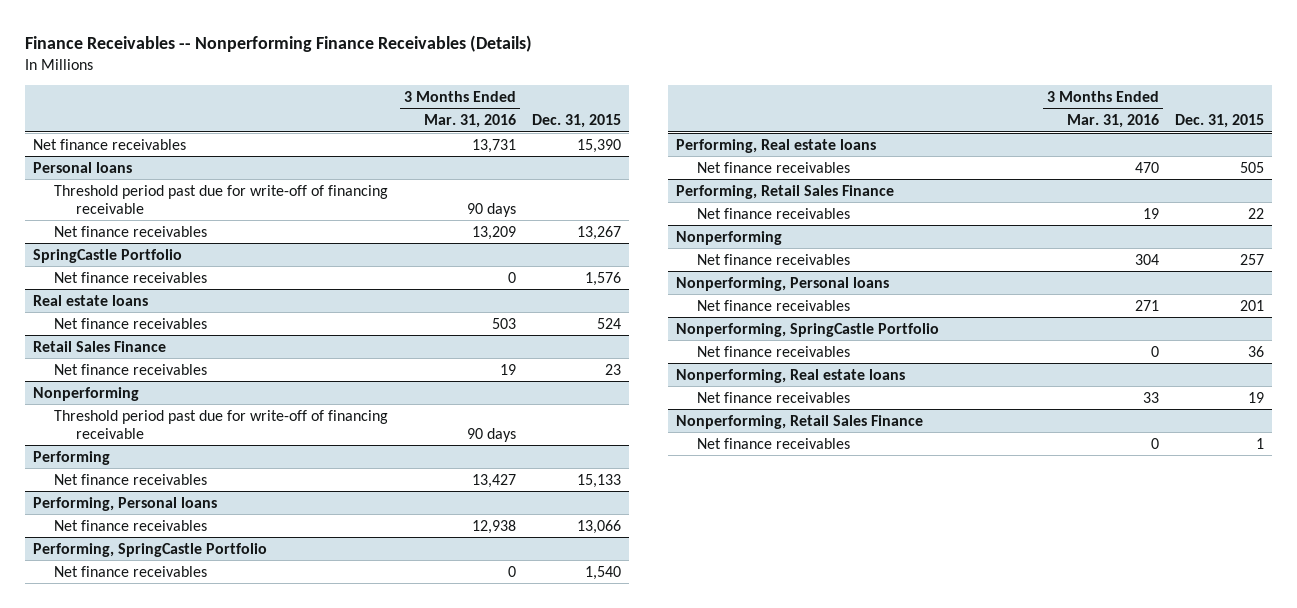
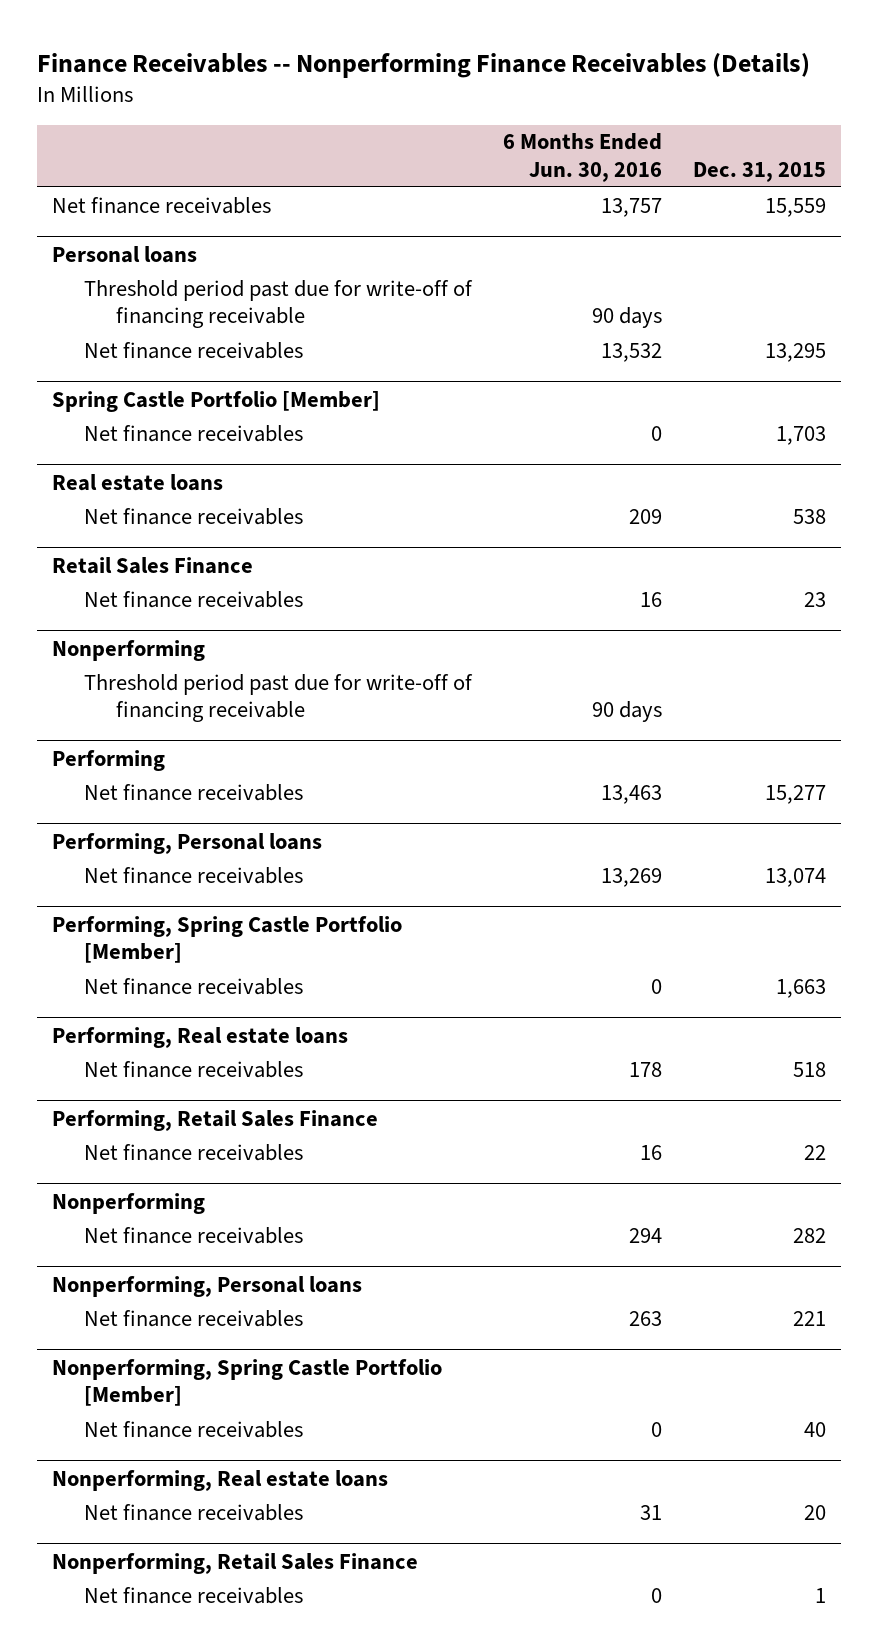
- | 3 Months Ended Mar. 31, 2016 | Dec. 31, 2015
+ | 6 Months Ended Jun. 30, 2016 | Dec. 31, 2015
- Net finance receivables | 13,731 | 15,390
+ Net finance receivables | 13,757 | 15,559
@ Personal loans
- Net finance receivables | 13,209 | 13,267
- SpringCastle Portfolio
- Net finance receivables | 0 | 1,576
@ Personal loans
+ Net finance receivables | 13,532 | 13,295
+ Spring Castle Portfolio [Member]
+ Net finance receivables | 0 | 1,703
@ Real estate loans
- Net finance receivables | 503 | 524
+ Net finance receivables | 209 | 538
@ Performing
- Net finance receivables | 13,427 | 15,133
+ Net finance receivables | 13,463 | 15,277
@ Performing, Personal loans
- Net finance receivables | 12,938 | 13,066
- Performing, SpringCastle Portfolio
- Net finance receivables | 0 | 1,540
@ Performing, Personal loans
+ Net finance receivables | 13,269 | 13,074
+ Performing, Spring Castle Portfolio [Member]
+ Net finance receivables | 0 | 1,663
@ Performing, Real estate loans
- Net finance receivables | 470 | 505
+ Net finance receivables | 178 | 518
@ Nonperforming
- Net finance receivables | 304 | 257
+ Net finance receivables | 294 | 282
@ Nonperforming, Personal loans
- Net finance receivables | 271 | 201
- Nonperforming, SpringCastle Portfolio
- Net finance receivables | 0 | 36
@ Nonperforming, Personal loans
+ Net finance receivables | 263 | 221
+ Nonperforming, Spring Castle Portfolio [Member]
+ Net finance receivables | 0 | 40
@ Nonperforming, Real estate loans
- Net finance receivables | 33 | 19
+ Net finance receivables | 31 | 20

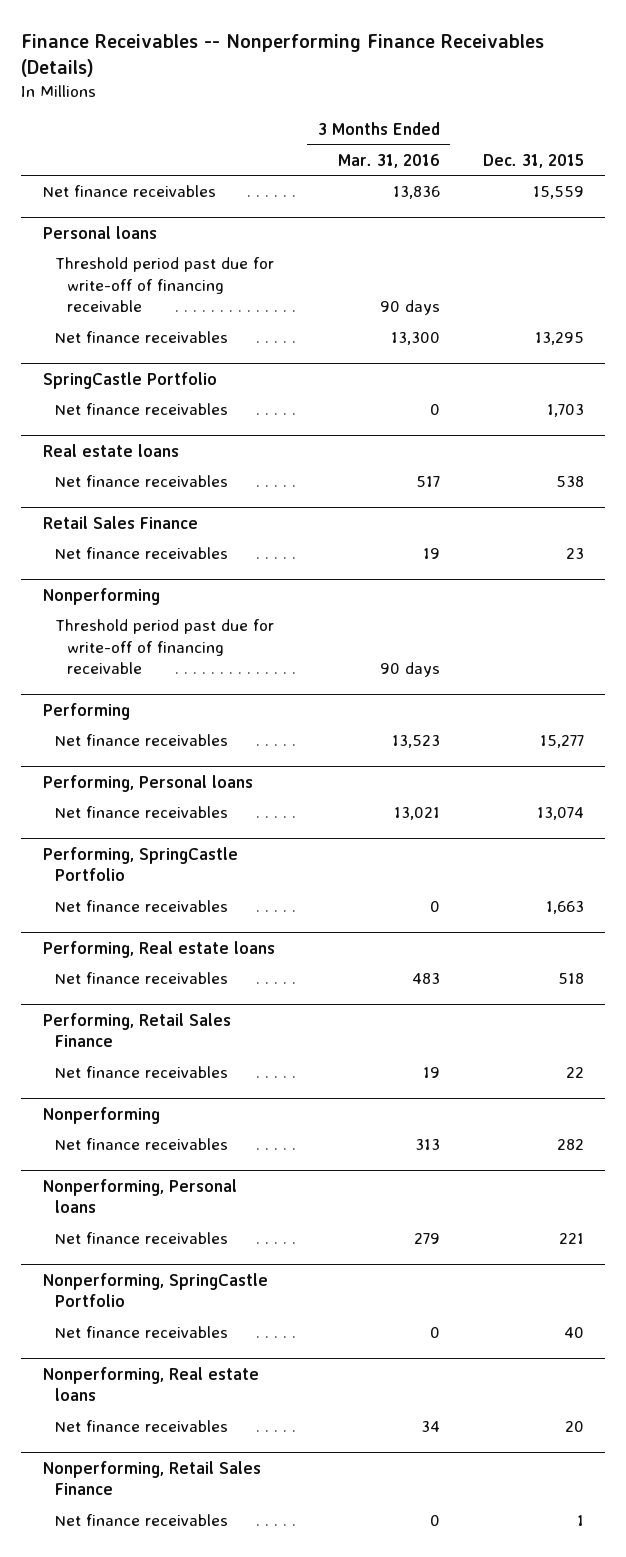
- | 6 Months Ended Jun. 30, 2016 | Dec. 31, 2015
+ | 3 Months Ended Mar. 31, 2016 | Dec. 31, 2015
- Spring Castle Portfolio [Member]
+ SpringCastle Portfolio
- Performing, Spring Castle Portfolio [Member]
+ Performing, SpringCastle Portfolio
- Nonperforming, Spring Castle Portfolio [Member]
+ Nonperforming, SpringCastle Portfolio

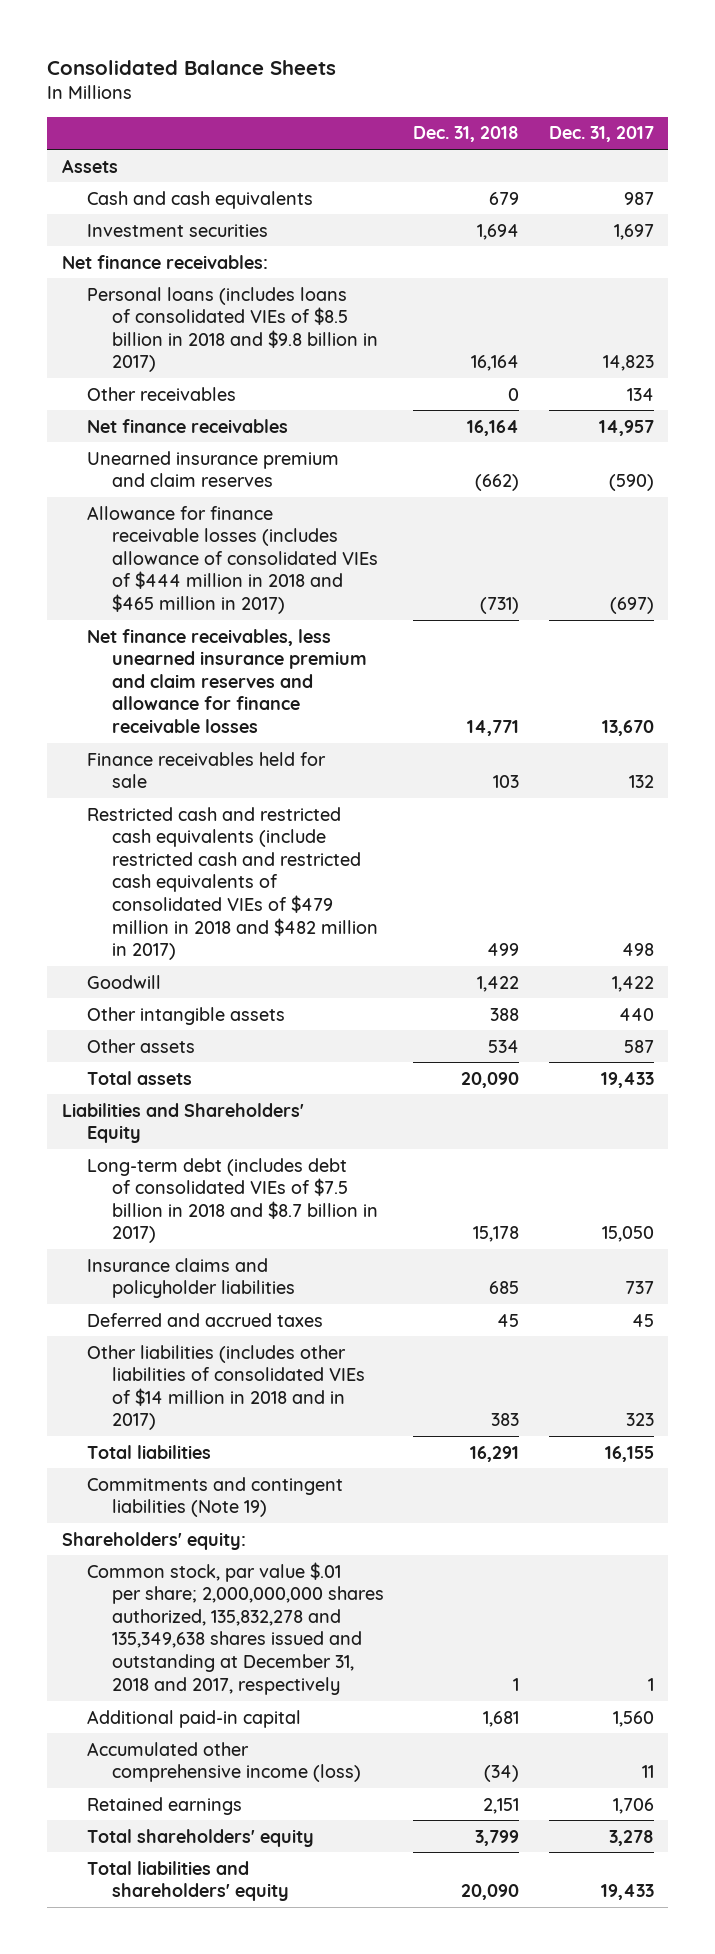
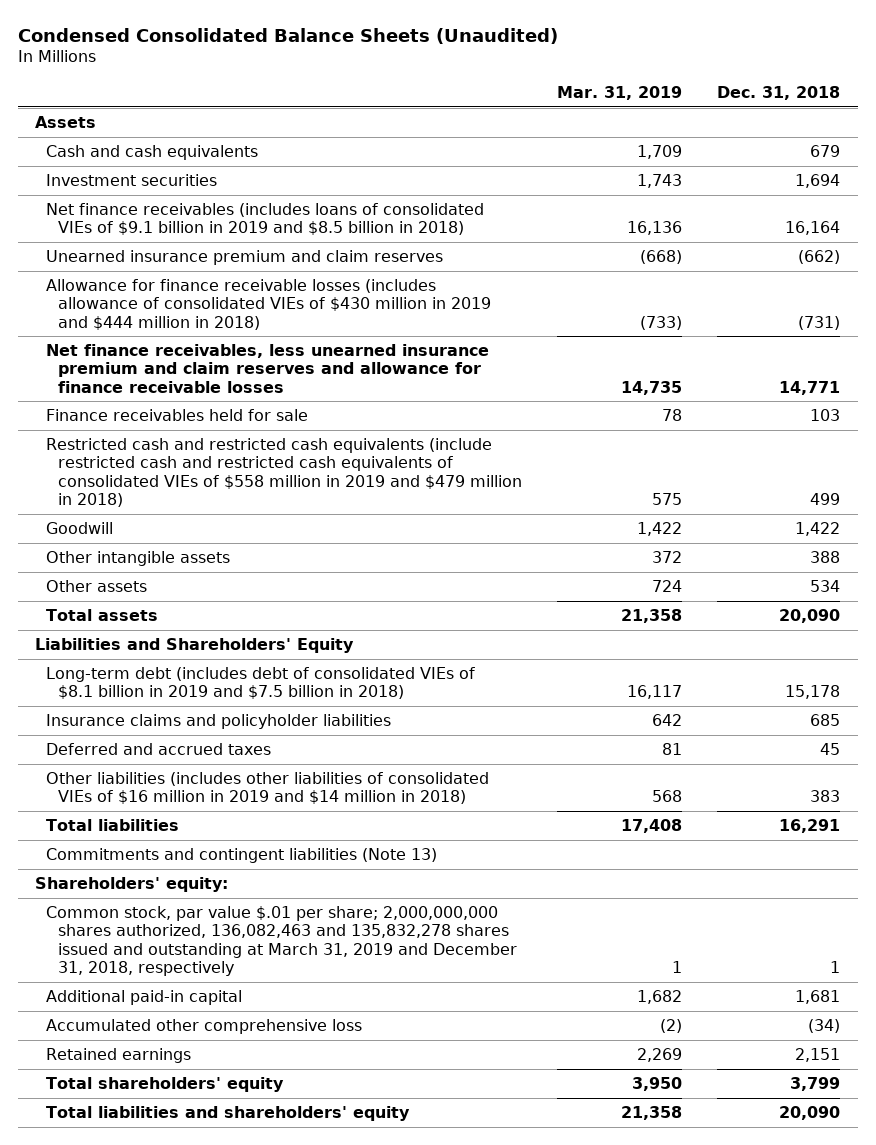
- Consolidated Balance Sheets
+ Condensed Consolidated Balance Sheets (Unaudited)
- | Dec. 31, 2018 | Dec. 31, 2017
+ | Mar. 31, 2019 | Dec. 31, 2018
- Net finance receivables:
- Personal loans (includes loans of consolidated VIEs of $8.5 billion in 2018 and $9.8 billion in 2017) | 16,164 | 14,823
- Other receivables | 0 | 134
- Net finance receivables | 16,164 | 14,957
+ Net finance receivables (includes loans of consolidated VIEs of $9.1 billion in 2019 and $8.5 billion in 2018) | 16,136 | 16,164
- Allowance for finance receivable losses (includes allowance of consolidated VIEs of $444 million in 2018 and $465 million in 2017) | (731) | (697)
+ Allowance for finance receivable losses (includes allowance of consolidated VIEs of $430 million in 2019 and $444 million in 2018) | (733) | (731)
- Restricted cash and restricted cash equivalents (include restricted cash and restricted cash equivalents of consolidated VIEs of $479 million in 2018 and $482 million in 2017) | 499 | 498
+ Restricted cash and restricted cash equivalents (include restricted cash and restricted cash equivalents of consolidated VIEs of $558 million in 2019 and $479 million in 2018) | 575 | 499
- Long-term debt (includes debt of consolidated VIEs of $7.5 billion in 2018 and $8.7 billion in 2017) | 15,178 | 15,050
+ Long-term debt (includes debt of consolidated VIEs of $8.1 billion in 2019 and $7.5 billion in 2018) | 16,117 | 15,178
- Other liabilities (includes other liabilities of consolidated VIEs of $14 million in 2018 and in 2017) | 383 | 323
+ Other liabilities (includes other liabilities of consolidated VIEs of $16 million in 2019 and $14 million in 2018) | 568 | 383
- Commitments and contingent liabilities (Note 19)
+ Commitments and contingent liabilities (Note 13)
- Common stock, par value $.01 per share; 2,000,000,000 shares authorized, 135,832,278 and 135,349,638 shares issued and outstanding at December 31, 2018 and 2017, respectively | 1 | 1
+ Common stock, par value $.01 per share; 2,000,000,000 shares authorized, 136,082,463 and 135,832,278 shares issued and outstanding at March 31, 2019 and December 31, 2018, respectively | 1 | 1
- Accumulated other comprehensive income (loss) | (34) | 11
+ Accumulated other comprehensive loss | (2) | (34)

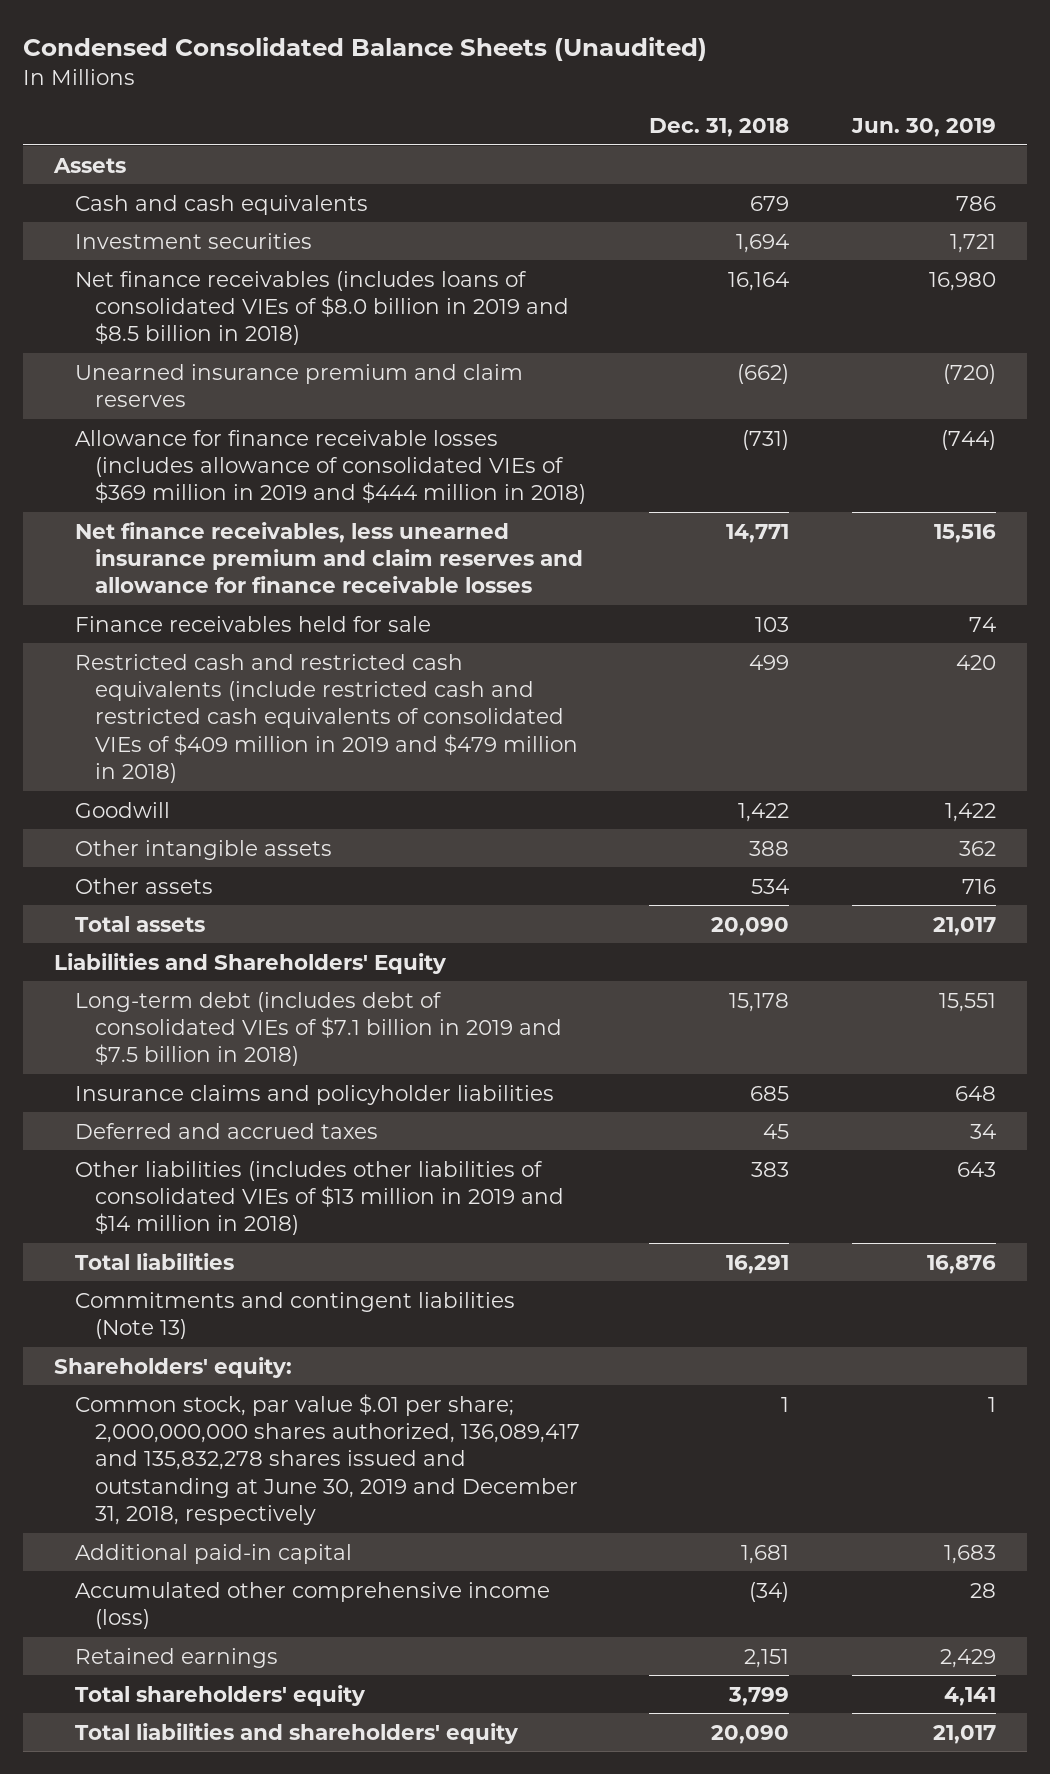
- | Mar. 31, 2019 | Dec. 31, 2018
+ | Dec. 31, 2018 | Jun. 30, 2019
- Net finance receivables (includes loans of consolidated VIEs of $9.1 billion in 2019 and $8.5 billion in 2018) | 16,136 | 16,164
+ Net finance receivables (includes loans of consolidated VIEs of $8.0 billion in 2019 and $8.5 billion in 2018) | 16,164 | 16,980
- Allowance for finance receivable losses (includes allowance of consolidated VIEs of $430 million in 2019 and $444 million in 2018) | (733) | (731)
+ Allowance for finance receivable losses (includes allowance of consolidated VIEs of $369 million in 2019 and $444 million in 2018) | (731) | (744)
- Restricted cash and restricted cash equivalents (include restricted cash and restricted cash equivalents of consolidated VIEs of $558 million in 2019 and $479 million in 2018) | 575 | 499
+ Restricted cash and restricted cash equivalents (include restricted cash and restricted cash equivalents of consolidated VIEs of $409 million in 2019 and $479 million in 2018) | 499 | 420
- Long-term debt (includes debt of consolidated VIEs of $8.1 billion in 2019 and $7.5 billion in 2018) | 16,117 | 15,178
+ Long-term debt (includes debt of consolidated VIEs of $7.1 billion in 2019 and $7.5 billion in 2018) | 15,178 | 15,551
- Other liabilities (includes other liabilities of consolidated VIEs of $16 million in 2019 and $14 million in 2018) | 568 | 383
+ Other liabilities (includes other liabilities of consolidated VIEs of $13 million in 2019 and $14 million in 2018) | 383 | 643
- Common stock, par value $.01 per share; 2,000,000,000 shares authorized, 136,082,463 and 135,832,278 shares issued and outstanding at March 31, 2019 and December 31, 2018, respectively | 1 | 1
+ Common stock, par value $.01 per share; 2,000,000,000 shares authorized, 136,089,417 and 135,832,278 shares issued and outstanding at June 30, 2019 and December 31, 2018, respectively | 1 | 1
- Accumulated other comprehensive loss | (2) | (34)
+ Accumulated other comprehensive income (loss) | (34) | 28

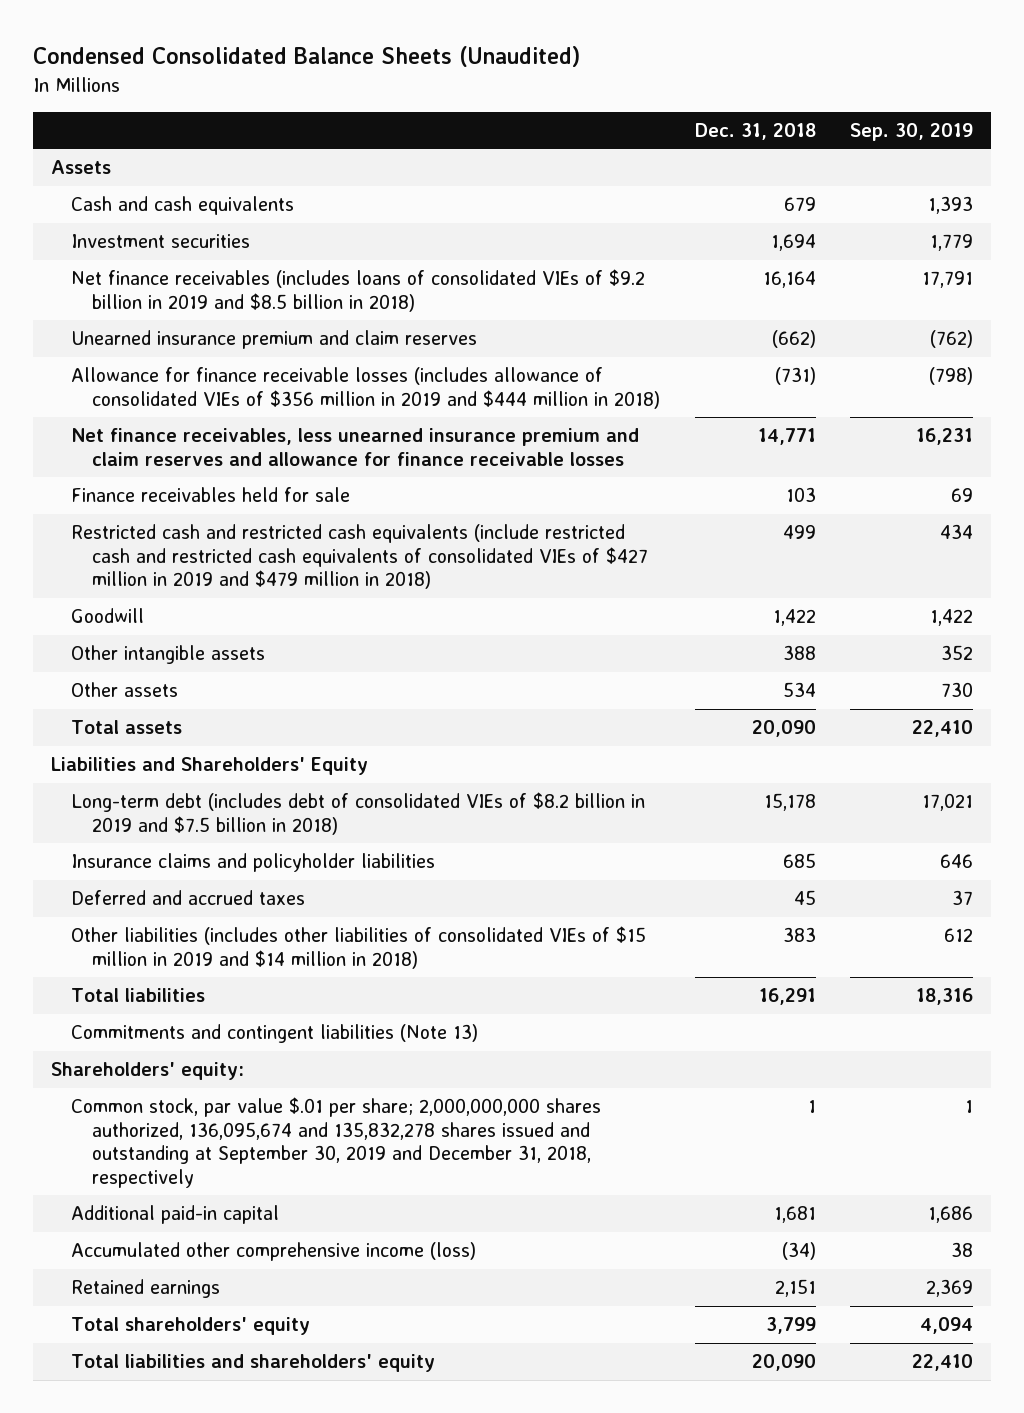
- | Dec. 31, 2018 | Jun. 30, 2019
+ | Dec. 31, 2018 | Sep. 30, 2019
- Net finance receivables (includes loans of consolidated VIEs of $8.0 billion in 2019 and $8.5 billion in 2018) | 16,164 | 16,980
+ Net finance receivables (includes loans of consolidated VIEs of $9.2 billion in 2019 and $8.5 billion in 2018) | 16,164 | 17,791
- Allowance for finance receivable losses (includes allowance of consolidated VIEs of $369 million in 2019 and $444 million in 2018) | (731) | (744)
+ Allowance for finance receivable losses (includes allowance of consolidated VIEs of $356 million in 2019 and $444 million in 2018) | (731) | (798)
- Restricted cash and restricted cash equivalents (include restricted cash and restricted cash equivalents of consolidated VIEs of $409 million in 2019 and $479 million in 2018) | 499 | 420
+ Restricted cash and restricted cash equivalents (include restricted cash and restricted cash equivalents of consolidated VIEs of $427 million in 2019 and $479 million in 2018) | 499 | 434
- Long-term debt (includes debt of consolidated VIEs of $7.1 billion in 2019 and $7.5 billion in 2018) | 15,178 | 15,551
+ Long-term debt (includes debt of consolidated VIEs of $8.2 billion in 2019 and $7.5 billion in 2018) | 15,178 | 17,021
- Other liabilities (includes other liabilities of consolidated VIEs of $13 million in 2019 and $14 million in 2018) | 383 | 643
+ Other liabilities (includes other liabilities of consolidated VIEs of $15 million in 2019 and $14 million in 2018) | 383 | 612
- Common stock, par value $.01 per share; 2,000,000,000 shares authorized, 136,089,417 and 135,832,278 shares issued and outstanding at June 30, 2019 and December 31, 2018, respectively | 1 | 1
+ Common stock, par value $.01 per share; 2,000,000,000 shares authorized, 136,095,674 and 135,832,278 shares issued and outstanding at September 30, 2019 and December 31, 2018, respectively | 1 | 1

